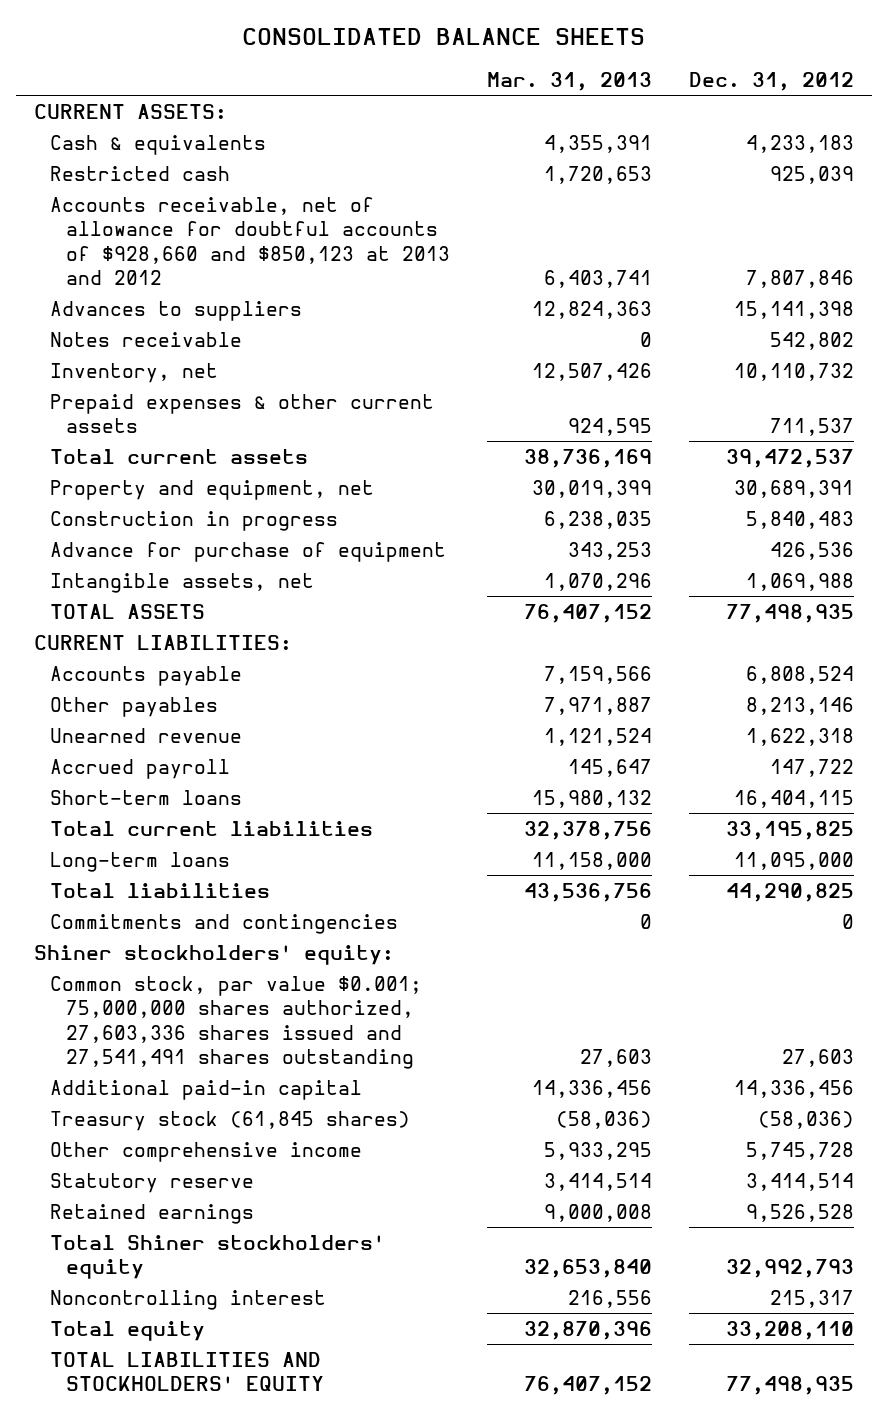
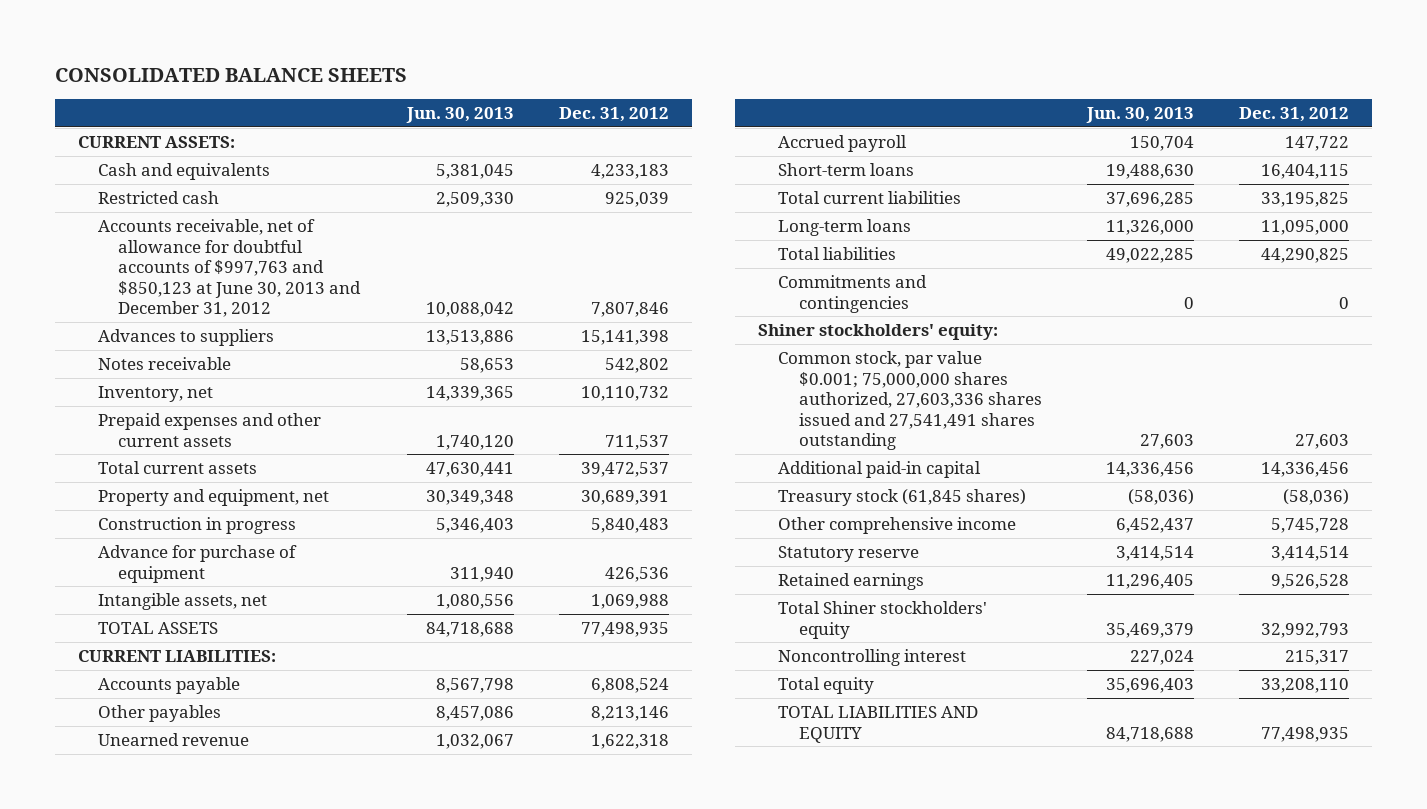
- | Mar. 31, 2013 | Dec. 31, 2012
+ | Jun. 30, 2013 | Dec. 31, 2012
- Cash & equivalents | 4,355,391 | 4,233,183
+ Cash and equivalents | 5,381,045 | 4,233,183
- Accounts receivable, net of allowance for doubtful accounts of $928,660 and $850,123 at 2013 and 2012 | 6,403,741 | 7,807,846
+ Accounts receivable, net of allowance for doubtful accounts of $997,763 and $850,123 at June 30, 2013 and December 31, 2012 | 10,088,042 | 7,807,846
- Prepaid expenses & other current assets | 924,595 | 711,537
+ Prepaid expenses and other current assets | 1,740,120 | 711,537
- TOTAL LIABILITIES AND STOCKHOLDERS' EQUITY | 76,407,152 | 77,498,935
+ TOTAL LIABILITIES AND EQUITY | 84,718,688 | 77,498,935

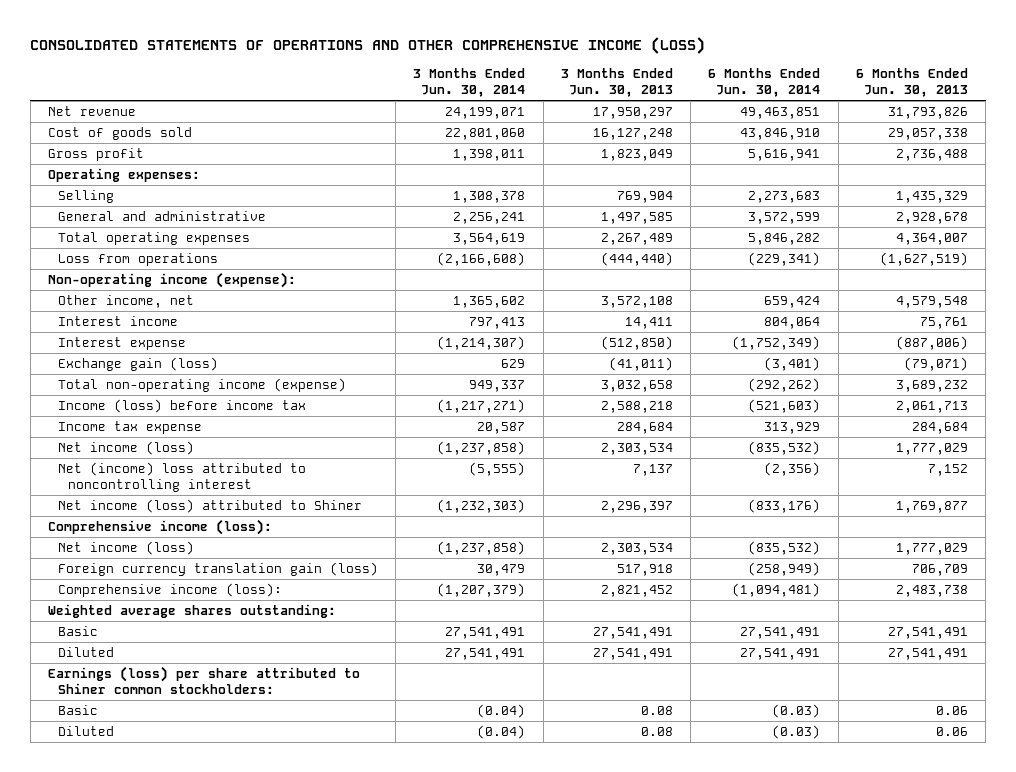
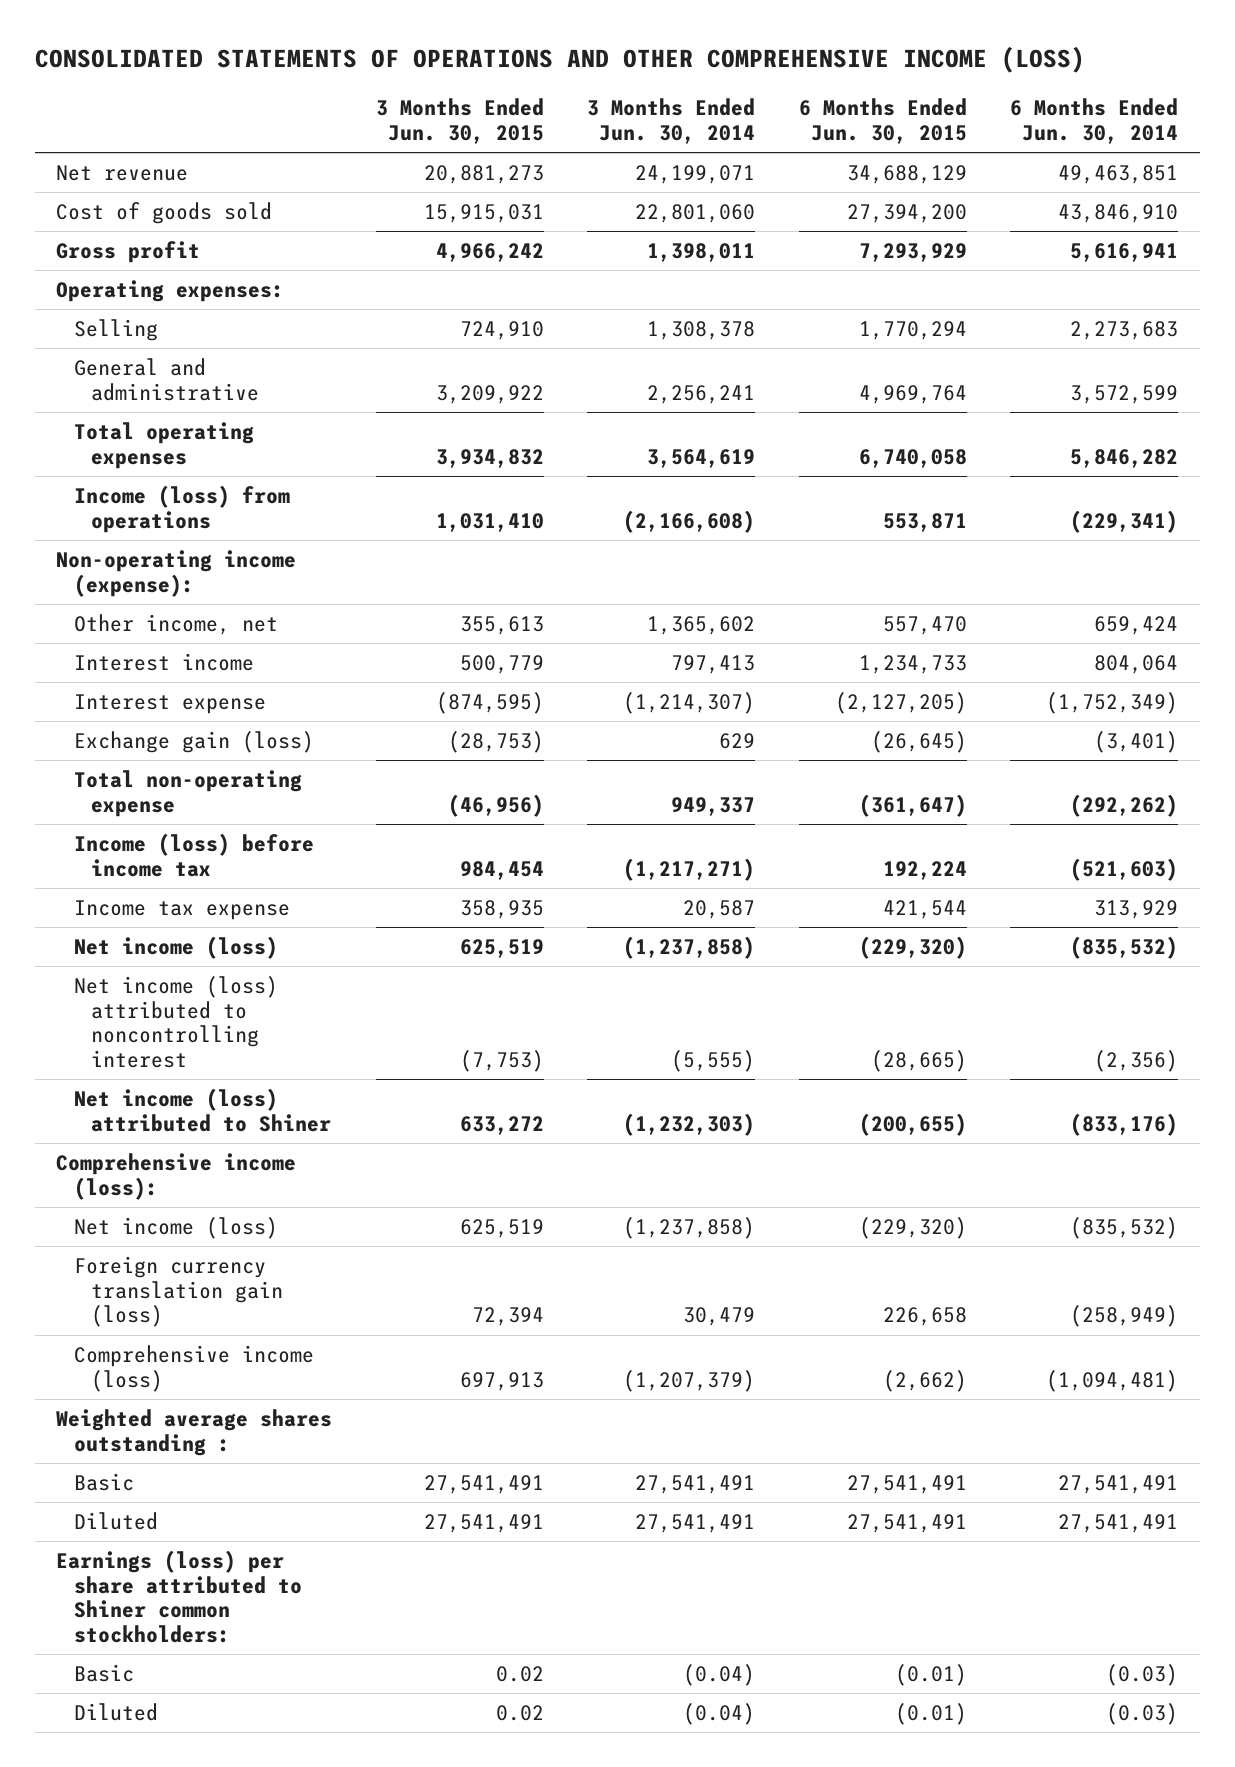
- | 3 Months Ended Jun. 30, 2014 | 3 Months Ended Jun. 30, 2013 | 6 Months Ended Jun. 30, 2014 | 6 Months Ended Jun. 30, 2013
+ | 3 Months Ended Jun. 30, 2015 | 3 Months Ended Jun. 30, 2014 | 6 Months Ended Jun. 30, 2015 | 6 Months Ended Jun. 30, 2014
- Loss from operations | (2,166,608) | (444,440) | (229,341) | (1,627,519)
+ Income (loss) from operations | 1,031,410 | (2,166,608) | 553,871 | (229,341)
- Total non-operating income (expense) | 949,337 | 3,032,658 | (292,262) | 3,689,232
+ Total non-operating expense | (46,956) | 949,337 | (361,647) | (292,262)
- Net (income) loss attributed to noncontrolling interest | (5,555) | 7,137 | (2,356) | 7,152
+ Net income (loss) attributed to noncontrolling interest | (7,753) | (5,555) | (28,665) | (2,356)
- Comprehensive income (loss): | (1,207,379) | 2,821,452 | (1,094,481) | 2,483,738
- Weighted average shares outstanding:
+ Comprehensive income (loss) | 697,913 | (1,207,379) | (2,662) | (1,094,481)
+ Weighted average shares outstanding :

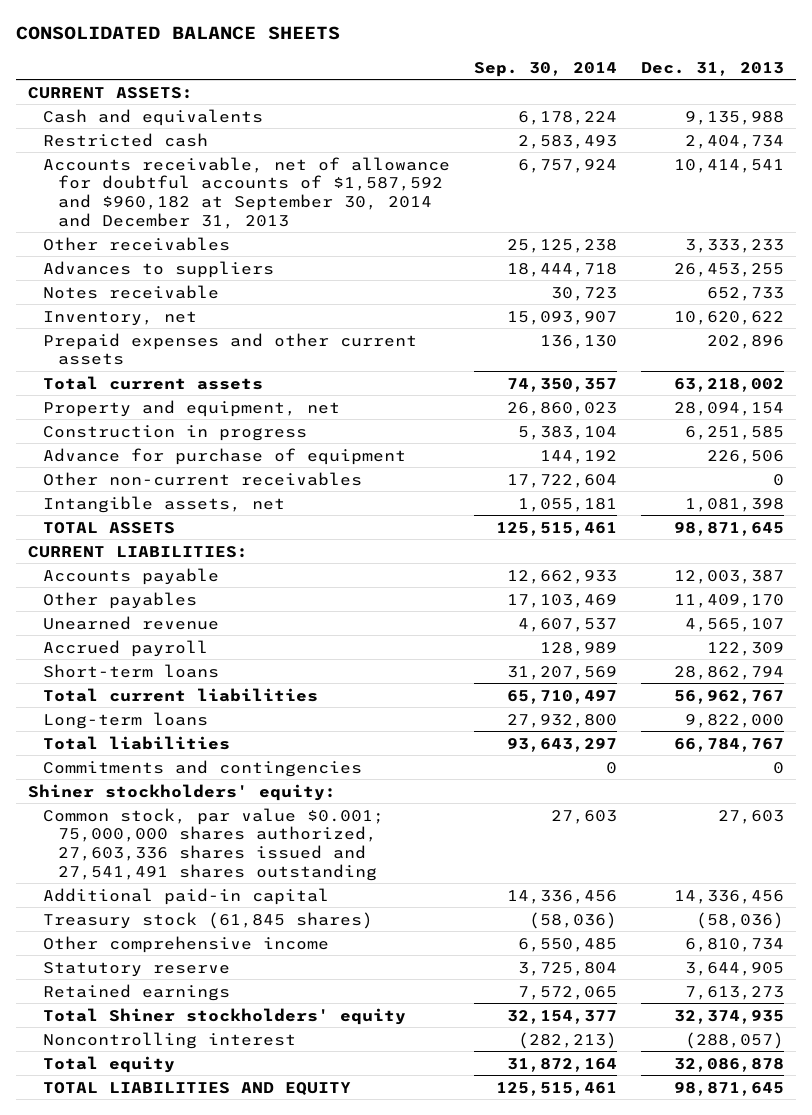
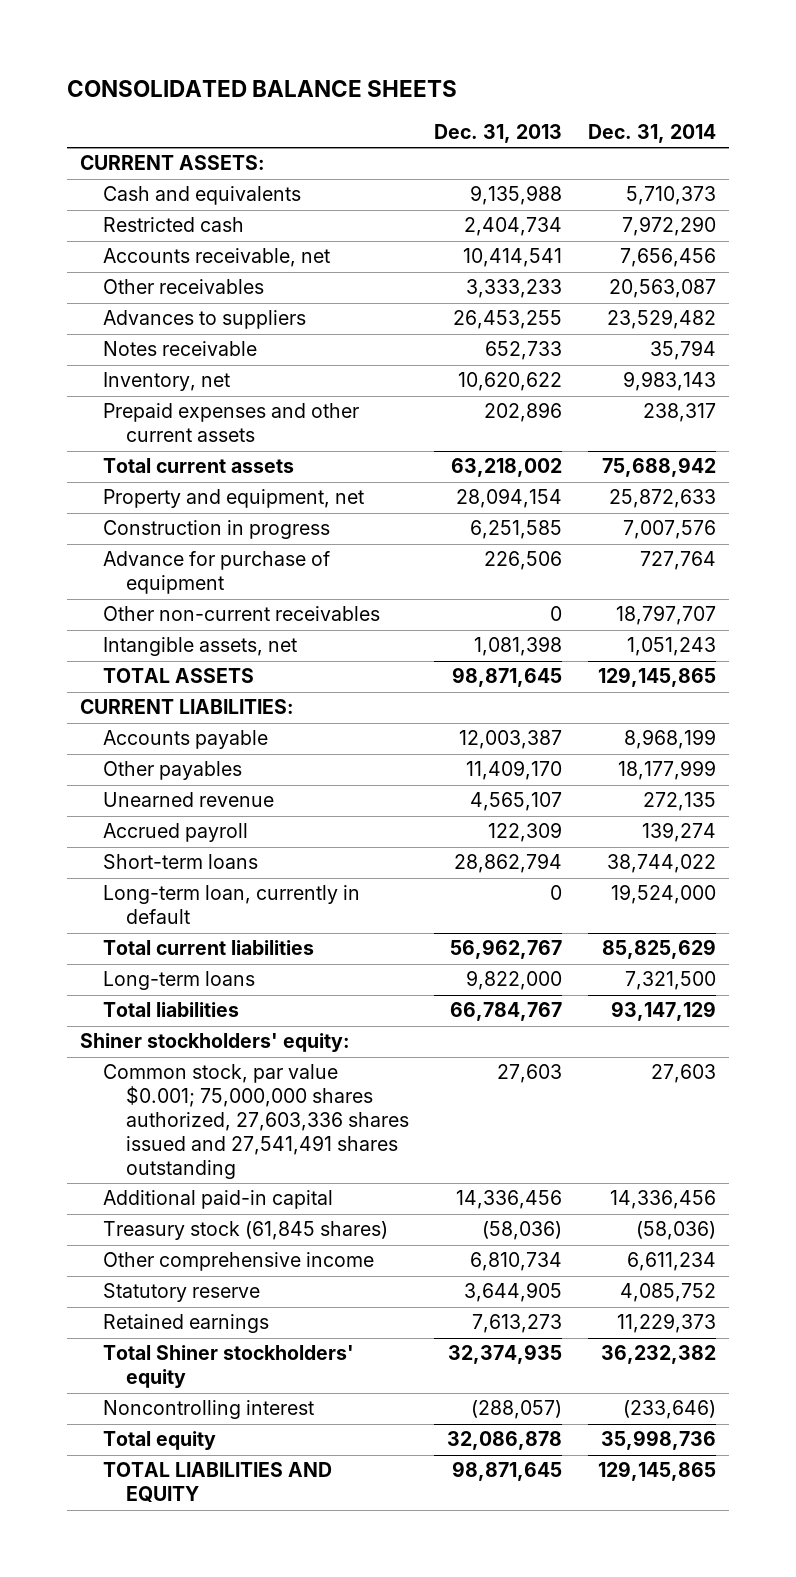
- | Sep. 30, 2014 | Dec. 31, 2013
+ | Dec. 31, 2013 | Dec. 31, 2014
- Accounts receivable, net of allowance for doubtful accounts of $1,587,592 and $960,182 at September 30, 2014 and December 31, 2013 | 6,757,924 | 10,414,541
+ Accounts receivable, net | 10,414,541 | 7,656,456
+ Long-term loan, currently in default | 0 | 19,524,000
- Commitments and contingencies | 0 | 0

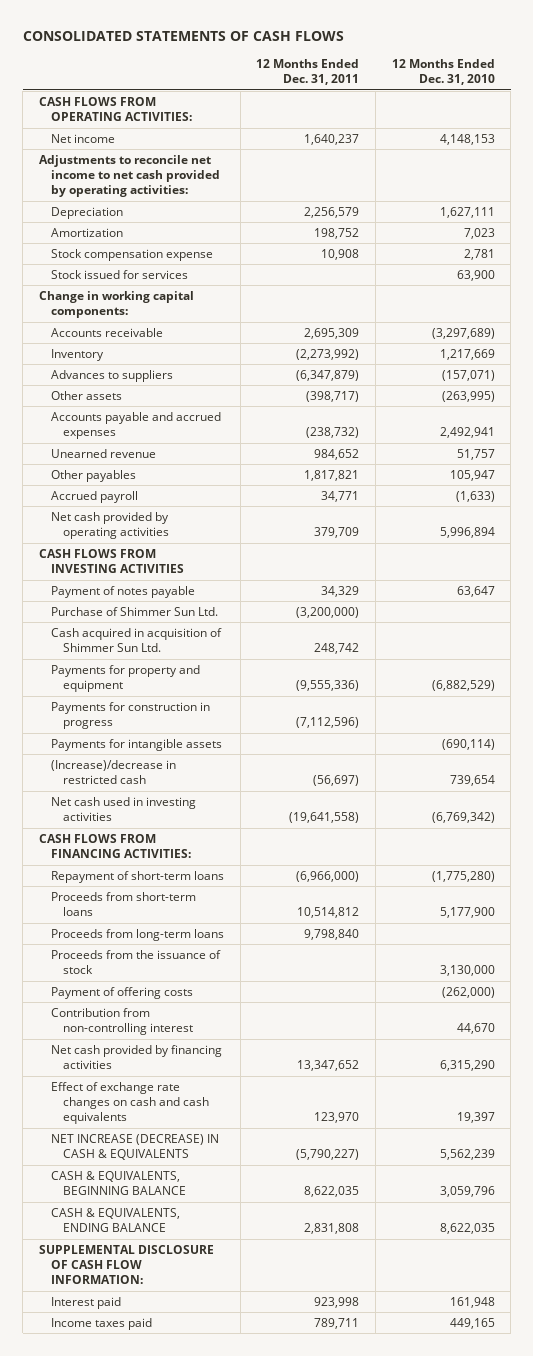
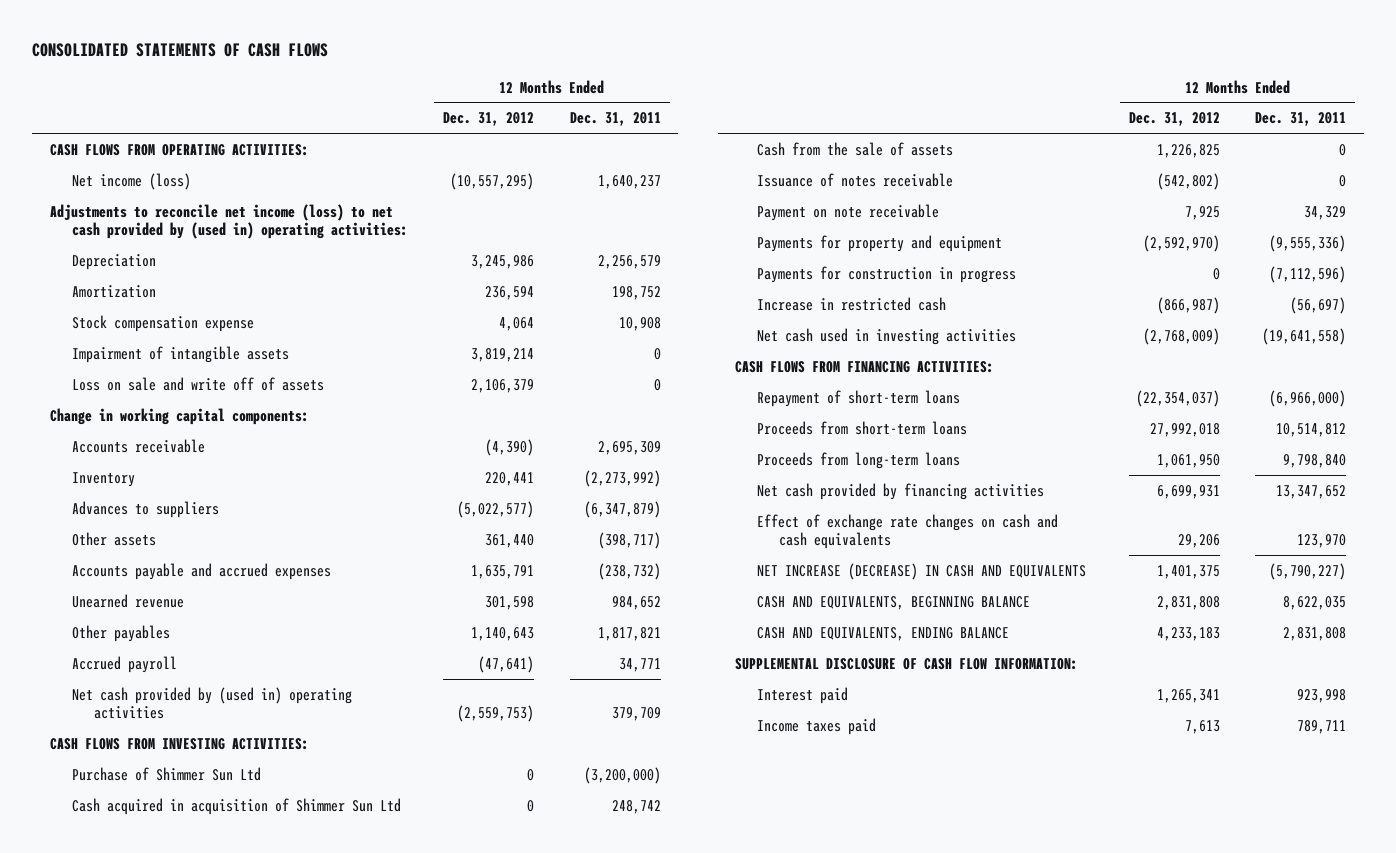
- | 12 Months Ended Dec. 31, 2011 | 12 Months Ended Dec. 31, 2010
+ | 12 Months Ended Dec. 31, 2012 | 12 Months Ended Dec. 31, 2011
- Net income | 1,640,237 | 4,148,153
- Adjustments to reconcile net income to net cash provided by operating activities:
+ Net income (loss) | (10,557,295) | 1,640,237
+ Adjustments to reconcile net income (loss) to net cash provided by (used in) operating activities:
- Stock issued for services | | 63,900
+ Impairment of intangible assets | 3,819,214 | 0
+ Loss on sale and write off of assets | 2,106,379 | 0
- Net cash provided by operating activities | 379,709 | 5,996,894
- CASH FLOWS FROM INVESTING ACTIVITIES
- Payment of notes payable | 34,329 | 63,647
- Purchase of Shimmer Sun Ltd. | (3,200,000) |
- Cash acquired in acquisition of Shimmer Sun Ltd. | 248,742 |
+ Net cash provided by (used in) operating activities | (2,559,753) | 379,709
+ CASH FLOWS FROM INVESTING ACTIVITIES:
+ Purchase of Shimmer Sun Ltd | 0 | (3,200,000)
+ Cash acquired in acquisition of Shimmer Sun Ltd | 0 | 248,742
+ Cash from the sale of assets | 1,226,825 | 0
+ Issuance of notes receivable | (542,802) | 0
+ Payment on note receivable | 7,925 | 34,329
- Payments for intangible assets | | (690,114)
- (Increase)/decrease in restricted cash | (56,697) | 739,654
+ Increase in restricted cash | (866,987) | (56,697)
- Proceeds from the issuance of stock | | 3,130,000
- Payment of offering costs | | (262,000)
- Contribution from non-controlling interest | | 44,670
- NET INCREASE (DECREASE) IN CASH & EQUIVALENTS | (5,790,227) | 5,562,239
- CASH & EQUIVALENTS, BEGINNING BALANCE | 8,622,035 | 3,059,796
- CASH & EQUIVALENTS, ENDING BALANCE | 2,831,808 | 8,622,035
+ NET INCREASE (DECREASE) IN CASH AND EQUIVALENTS | 1,401,375 | (5,790,227)
+ CASH AND EQUIVALENTS, BEGINNING BALANCE | 2,831,808 | 8,622,035
+ CASH AND EQUIVALENTS, ENDING BALANCE | 4,233,183 | 2,831,808

